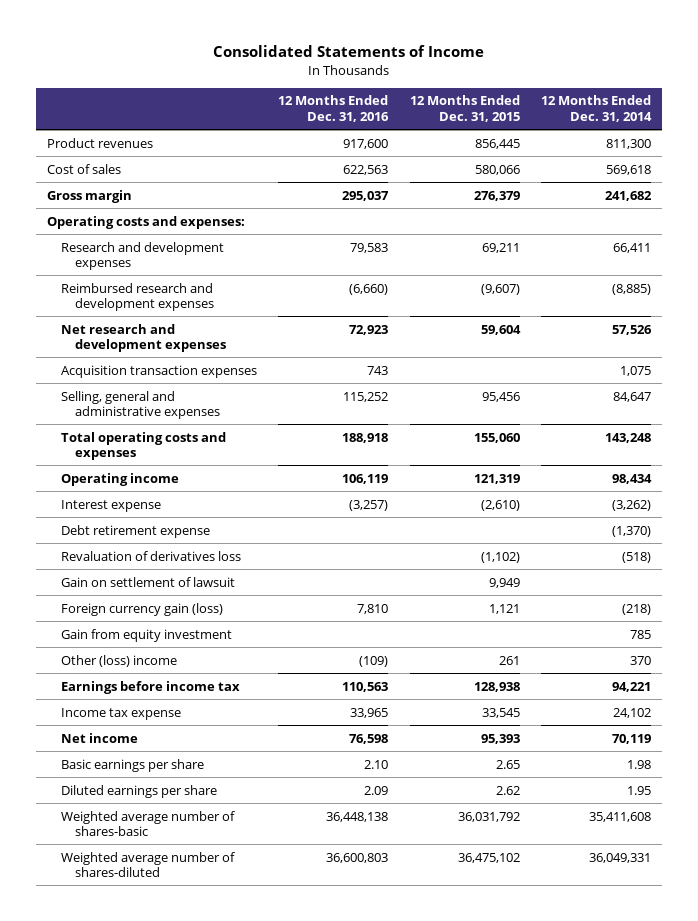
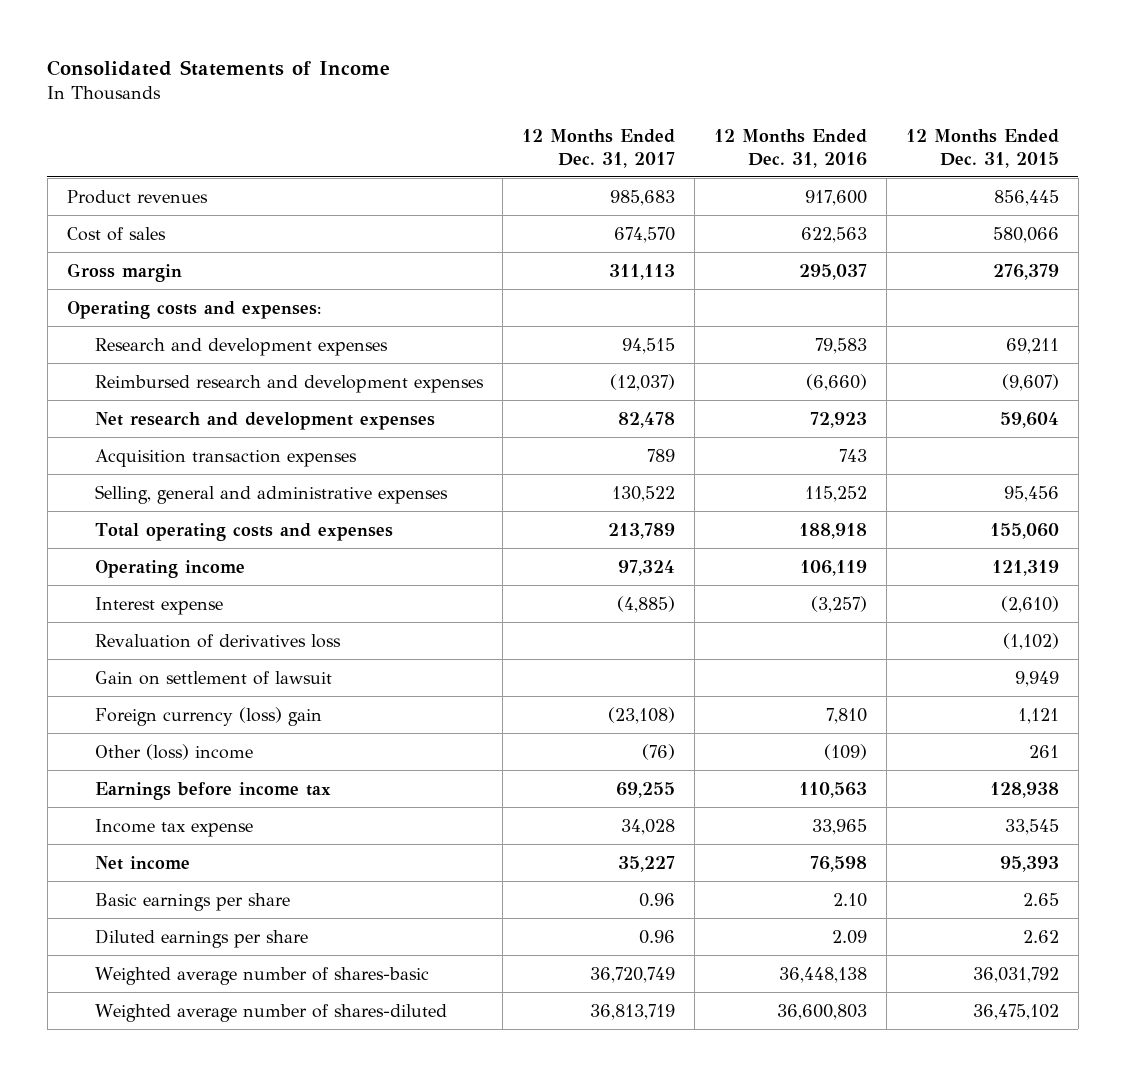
- | 12 Months Ended Dec. 31, 2016 | 12 Months Ended Dec. 31, 2015 | 12 Months Ended Dec. 31, 2014
+ | 12 Months Ended Dec. 31, 2017 | 12 Months Ended Dec. 31, 2016 | 12 Months Ended Dec. 31, 2015
- Debt retirement expense | | | (1,370)
- Foreign currency gain (loss) | 7,810 | 1,121 | (218)
- Gain from equity investment | | | 785
+ Foreign currency (loss) gain | (23,108) | 7,810 | 1,121

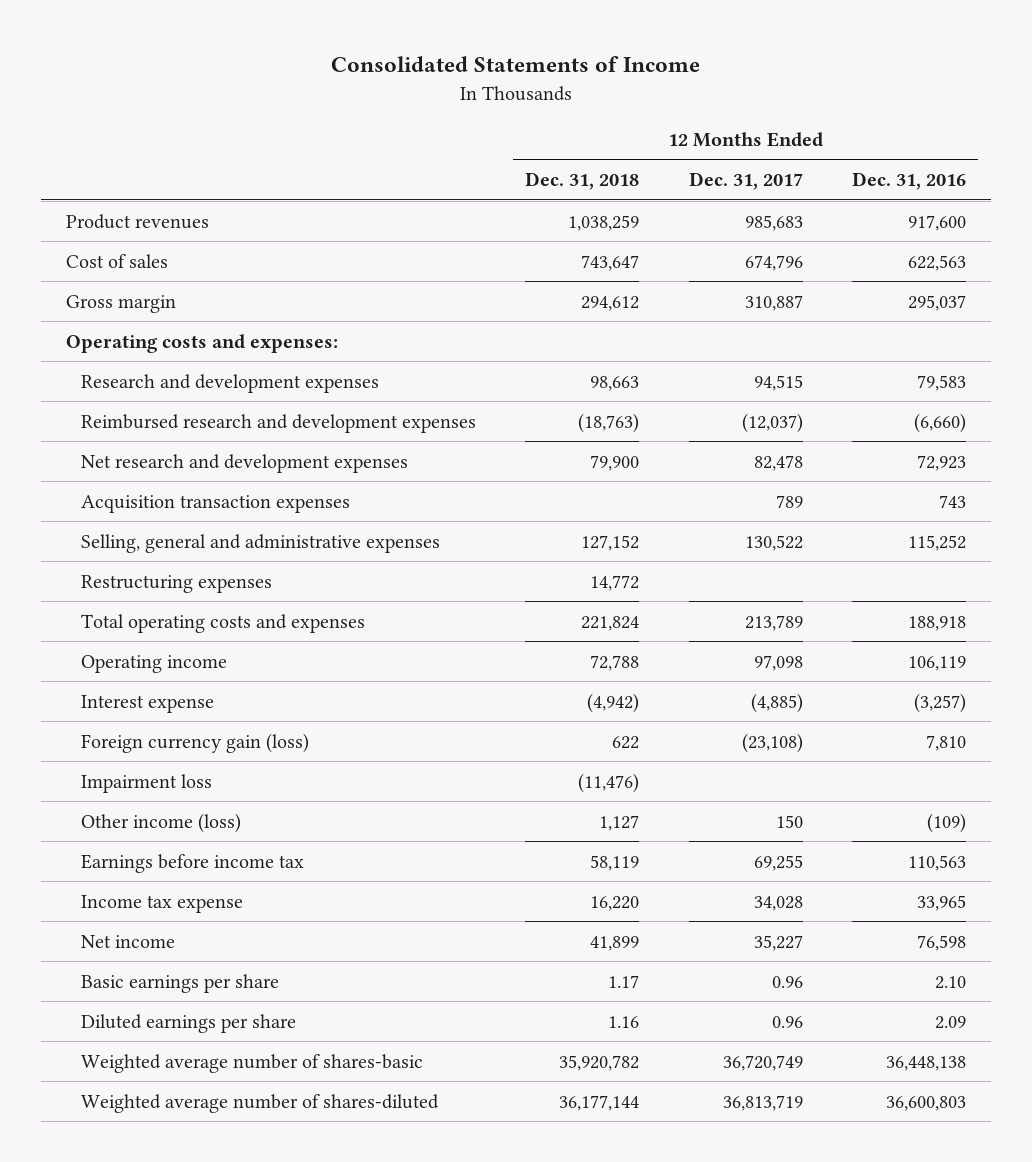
- | 12 Months Ended Dec. 31, 2017 | 12 Months Ended Dec. 31, 2016 | 12 Months Ended Dec. 31, 2015
+ | 12 Months Ended Dec. 31, 2018 | 12 Months Ended Dec. 31, 2017 | 12 Months Ended Dec. 31, 2016
- Cost of sales | 674,570 | 622,563 | 580,066
- Gross margin | 311,113 | 295,037 | 276,379
+ Cost of sales | 743,647 | 674,796 | 622,563
+ Gross margin | 294,612 | 310,887 | 295,037
+ Restructuring expenses | 14,772 | |
- Operating income | 97,324 | 106,119 | 121,319
+ Operating income | 72,788 | 97,098 | 106,119
- Revaluation of derivatives loss | | | (1,102)
- Gain on settlement of lawsuit | | | 9,949
- Foreign currency (loss) gain | (23,108) | 7,810 | 1,121
- Other (loss) income | (76) | (109) | 261
+ Foreign currency gain (loss) | 622 | (23,108) | 7,810
+ Impairment loss | (11,476) | |
+ Other income (loss) | 1,127 | 150 | (109)

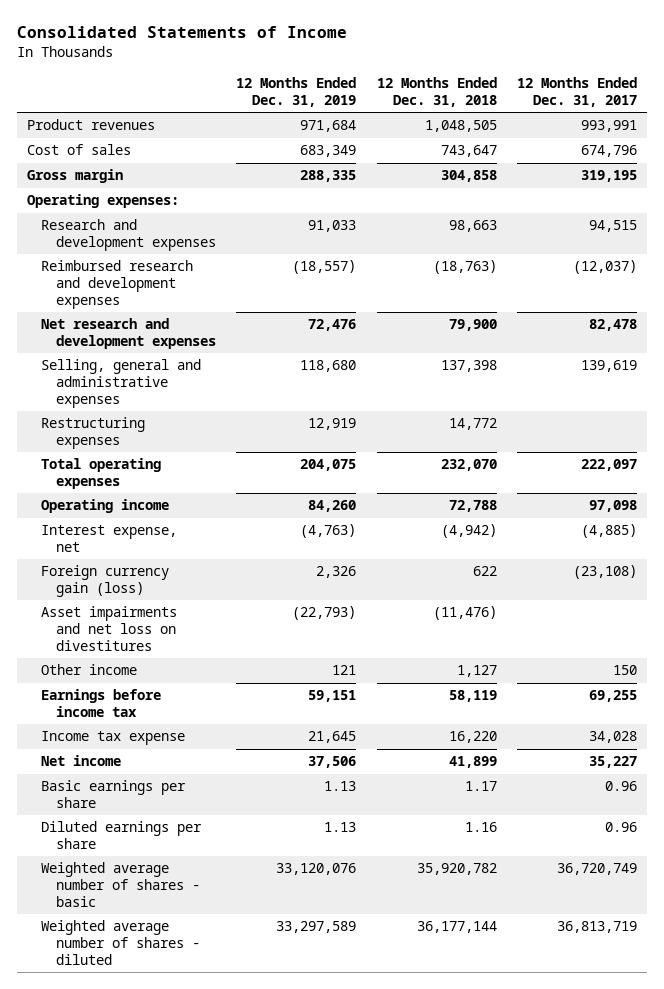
- | 12 Months Ended Dec. 31, 2018 | 12 Months Ended Dec. 31, 2017 | 12 Months Ended Dec. 31, 2016
+ | 12 Months Ended Dec. 31, 2019 | 12 Months Ended Dec. 31, 2018 | 12 Months Ended Dec. 31, 2017
- Product revenues | 1,038,259 | 985,683 | 917,600
+ Product revenues | 971,684 | 1,048,505 | 993,991
- Gross margin | 294,612 | 310,887 | 295,037
- Operating costs and expenses:
+ Gross margin | 288,335 | 304,858 | 319,195
+ Operating expenses:
- Acquisition transaction expenses | | 789 | 743
- Selling, general and administrative expenses | 127,152 | 130,522 | 115,252
+ Selling, general and administrative expenses | 118,680 | 137,398 | 139,619
- Total operating costs and expenses | 221,824 | 213,789 | 188,918
+ Total operating expenses | 204,075 | 232,070 | 222,097
- Interest expense | (4,942) | (4,885) | (3,257)
+ Interest expense, net | (4,763) | (4,942) | (4,885)
- Impairment loss | (11,476) | |
- Other income (loss) | 1,127 | 150 | (109)
+ Asset impairments and net loss on divestitures | (22,793) | (11,476) |
+ Other income | 121 | 1,127 | 150
- Weighted average number of shares-basic | 35,920,782 | 36,720,749 | 36,448,138
- Weighted average number of shares-diluted | 36,177,144 | 36,813,719 | 36,600,803
+ Weighted average number of shares - basic | 33,120,076 | 35,920,782 | 36,720,749
+ Weighted average number of shares - diluted | 33,297,589 | 36,177,144 | 36,813,719

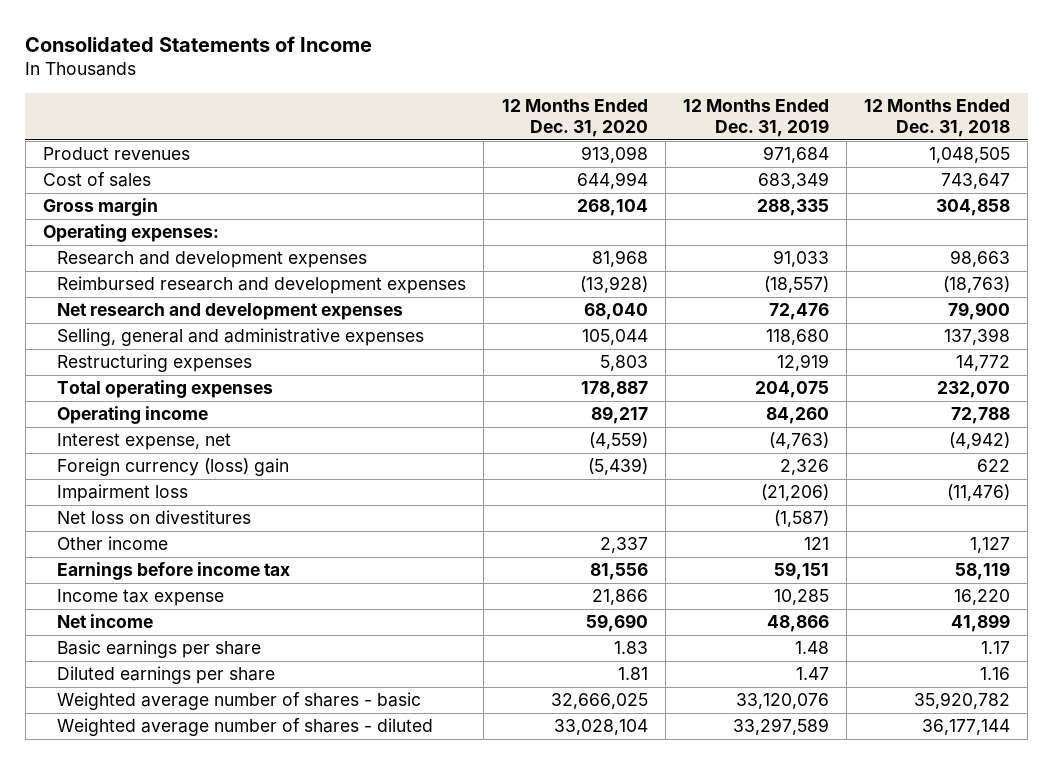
- | 12 Months Ended Dec. 31, 2019 | 12 Months Ended Dec. 31, 2018 | 12 Months Ended Dec. 31, 2017
+ | 12 Months Ended Dec. 31, 2020 | 12 Months Ended Dec. 31, 2019 | 12 Months Ended Dec. 31, 2018
- Foreign currency gain (loss) | 2,326 | 622 | (23,108)
- Asset impairments and net loss on divestitures | (22,793) | (11,476) |
+ Foreign currency (loss) gain | (5,439) | 2,326 | 622
+ Impairment loss | | (21,206) | (11,476)
+ Net loss on divestitures | | (1,587) |
- Income tax expense | 21,645 | 16,220 | 34,028
- Net income | 37,506 | 41,899 | 35,227
- Basic earnings per share | 1.13 | 1.17 | 0.96
- Diluted earnings per share | 1.13 | 1.16 | 0.96
+ Income tax expense | 21,866 | 10,285 | 16,220
+ Net income | 59,690 | 48,866 | 41,899
+ Basic earnings per share | 1.83 | 1.48 | 1.17
+ Diluted earnings per share | 1.81 | 1.47 | 1.16

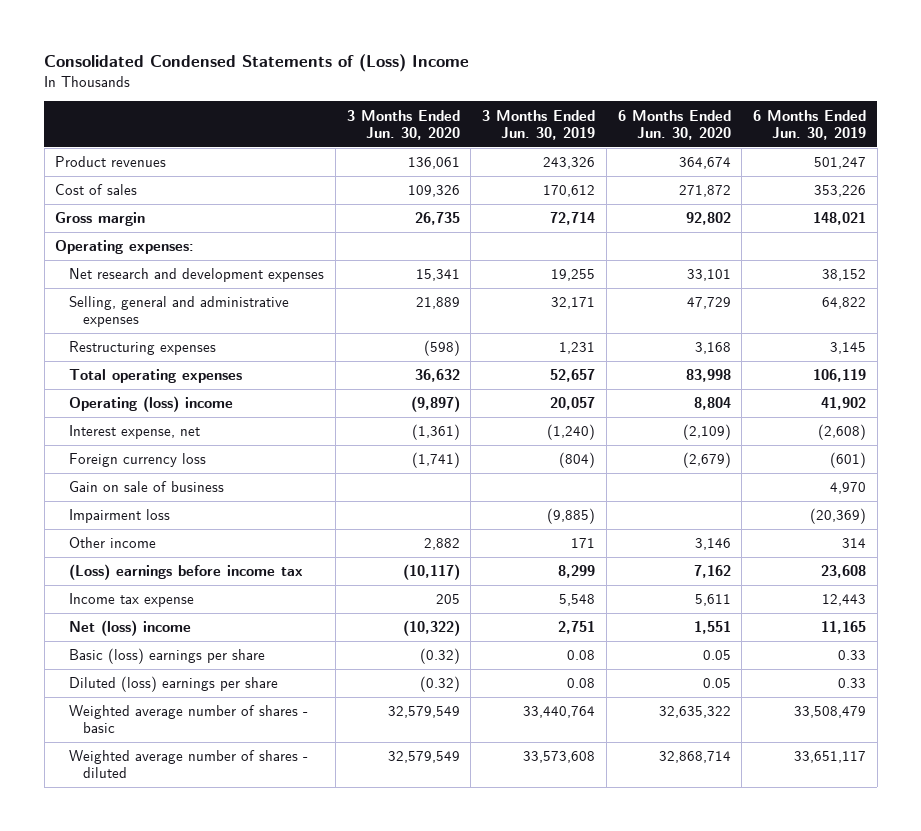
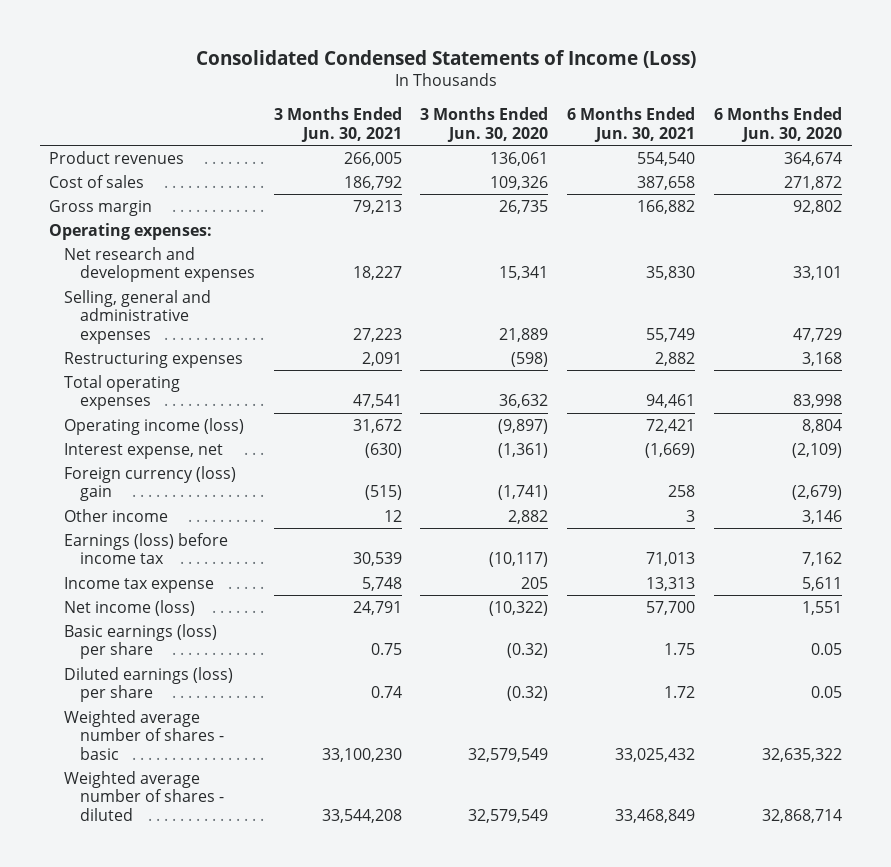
- Consolidated Condensed Statements of (Loss) Income
+ Consolidated Condensed Statements of Income (Loss)
- | 3 Months Ended Jun. 30, 2020 | 3 Months Ended Jun. 30, 2019 | 6 Months Ended Jun. 30, 2020 | 6 Months Ended Jun. 30, 2019
+ | 3 Months Ended Jun. 30, 2021 | 3 Months Ended Jun. 30, 2020 | 6 Months Ended Jun. 30, 2021 | 6 Months Ended Jun. 30, 2020
- Operating (loss) income | (9,897) | 20,057 | 8,804 | 41,902
+ Operating income (loss) | 31,672 | (9,897) | 72,421 | 8,804
- Foreign currency loss | (1,741) | (804) | (2,679) | (601)
- Gain on sale of business | | | | 4,970
- Impairment loss | | (9,885) | | (20,369)
+ Foreign currency (loss) gain | (515) | (1,741) | 258 | (2,679)
- (Loss) earnings before income tax | (10,117) | 8,299 | 7,162 | 23,608
+ Earnings (loss) before income tax | 30,539 | (10,117) | 71,013 | 7,162
- Net (loss) income | (10,322) | 2,751 | 1,551 | 11,165
- Basic (loss) earnings per share | (0.32) | 0.08 | 0.05 | 0.33
- Diluted (loss) earnings per share | (0.32) | 0.08 | 0.05 | 0.33
+ Net income (loss) | 24,791 | (10,322) | 57,700 | 1,551
+ Basic earnings (loss) per share | 0.75 | (0.32) | 1.75 | 0.05
+ Diluted earnings (loss) per share | 0.74 | (0.32) | 1.72 | 0.05

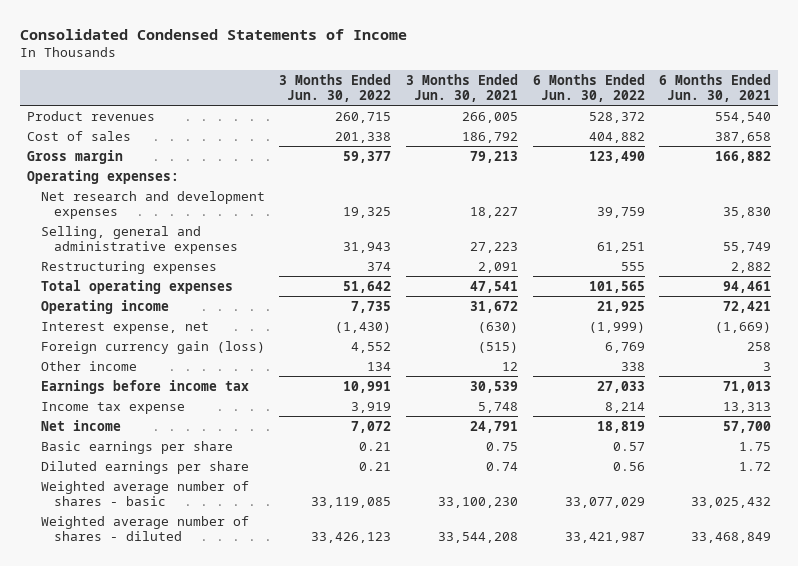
- Consolidated Condensed Statements of Income (Loss)
+ Consolidated Condensed Statements of Income
- | 3 Months Ended Jun. 30, 2021 | 3 Months Ended Jun. 30, 2020 | 6 Months Ended Jun. 30, 2021 | 6 Months Ended Jun. 30, 2020
+ | 3 Months Ended Jun. 30, 2022 | 3 Months Ended Jun. 30, 2021 | 6 Months Ended Jun. 30, 2022 | 6 Months Ended Jun. 30, 2021
- Operating income (loss) | 31,672 | (9,897) | 72,421 | 8,804
+ Operating income | 7,735 | 31,672 | 21,925 | 72,421
- Foreign currency (loss) gain | (515) | (1,741) | 258 | (2,679)
+ Foreign currency gain (loss) | 4,552 | (515) | 6,769 | 258
- Earnings (loss) before income tax | 30,539 | (10,117) | 71,013 | 7,162
+ Earnings before income tax | 10,991 | 30,539 | 27,033 | 71,013
- Net income (loss) | 24,791 | (10,322) | 57,700 | 1,551
- Basic earnings (loss) per share | 0.75 | (0.32) | 1.75 | 0.05
- Diluted earnings (loss) per share | 0.74 | (0.32) | 1.72 | 0.05
+ Net income | 7,072 | 24,791 | 18,819 | 57,700
+ Basic earnings per share | 0.21 | 0.75 | 0.57 | 1.75
+ Diluted earnings per share | 0.21 | 0.74 | 0.56 | 1.72

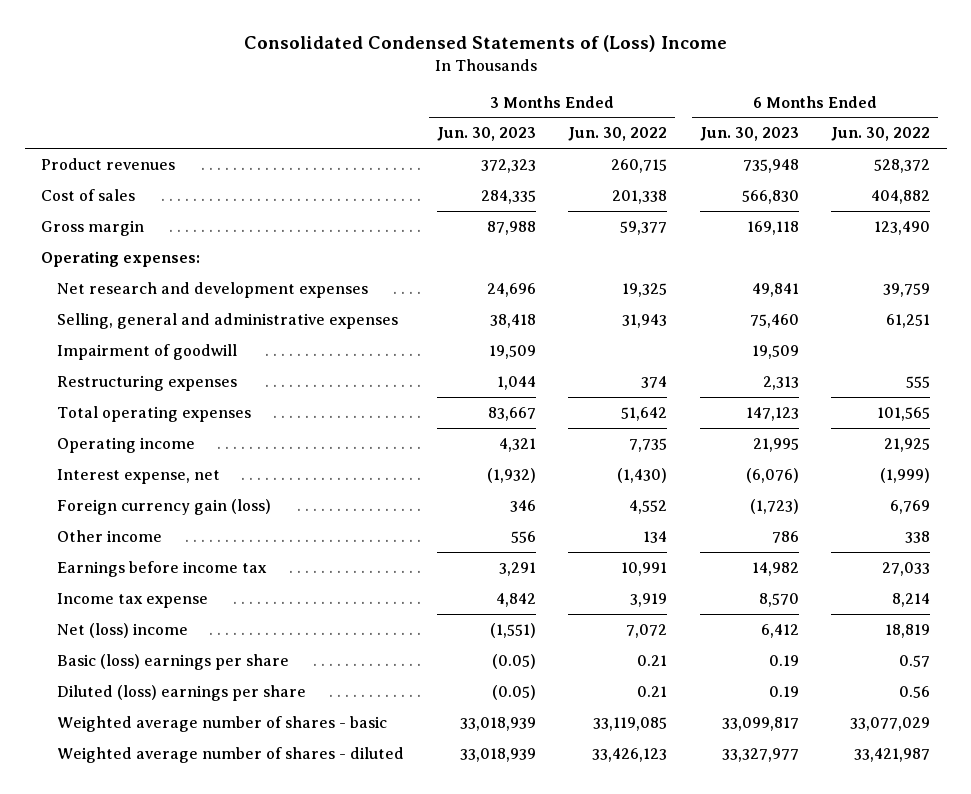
- Consolidated Condensed Statements of Income
+ Consolidated Condensed Statements of (Loss) Income
- | 3 Months Ended Jun. 30, 2022 | 3 Months Ended Jun. 30, 2021 | 6 Months Ended Jun. 30, 2022 | 6 Months Ended Jun. 30, 2021
+ | 3 Months Ended Jun. 30, 2023 | 3 Months Ended Jun. 30, 2022 | 6 Months Ended Jun. 30, 2023 | 6 Months Ended Jun. 30, 2022
+ Impairment of goodwill | 19,509 | | 19,509 |
- Net income | 7,072 | 24,791 | 18,819 | 57,700
- Basic earnings per share | 0.21 | 0.75 | 0.57 | 1.75
- Diluted earnings per share | 0.21 | 0.74 | 0.56 | 1.72
+ Net (loss) income | (1,551) | 7,072 | 6,412 | 18,819
+ Basic (loss) earnings per share | (0.05) | 0.21 | 0.19 | 0.57
+ Diluted (loss) earnings per share | (0.05) | 0.21 | 0.19 | 0.56

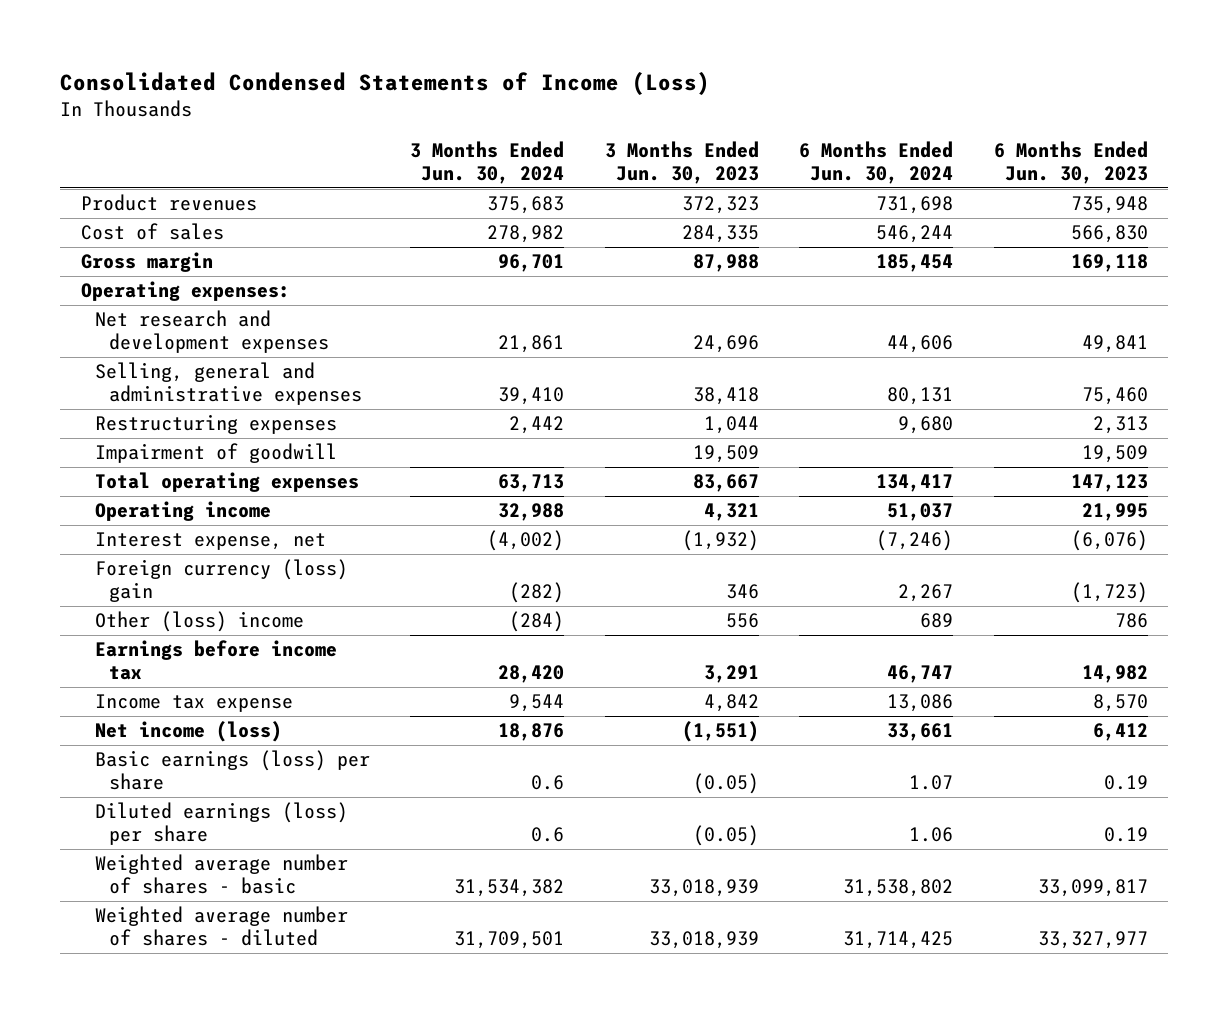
- Consolidated Condensed Statements of (Loss) Income
+ Consolidated Condensed Statements of Income (Loss)
- | 3 Months Ended Jun. 30, 2023 | 3 Months Ended Jun. 30, 2022 | 6 Months Ended Jun. 30, 2023 | 6 Months Ended Jun. 30, 2022
+ | 3 Months Ended Jun. 30, 2024 | 3 Months Ended Jun. 30, 2023 | 6 Months Ended Jun. 30, 2024 | 6 Months Ended Jun. 30, 2023
moved down: Impairment of goodwill | | 19,509 | | 19,509
- Foreign currency gain (loss) | 346 | 4,552 | (1,723) | 6,769
- Other income | 556 | 134 | 786 | 338
+ Foreign currency (loss) gain | (282) | 346 | 2,267 | (1,723)
+ Other (loss) income | (284) | 556 | 689 | 786
- Net (loss) income | (1,551) | 7,072 | 6,412 | 18,819
- Basic (loss) earnings per share | (0.05) | 0.21 | 0.19 | 0.57
- Diluted (loss) earnings per share | (0.05) | 0.21 | 0.19 | 0.56
+ Net income (loss) | 18,876 | (1,551) | 33,661 | 6,412
+ Basic earnings (loss) per share | 0.6 | (0.05) | 1.07 | 0.19
+ Diluted earnings (loss) per share | 0.6 | (0.05) | 1.06 | 0.19

